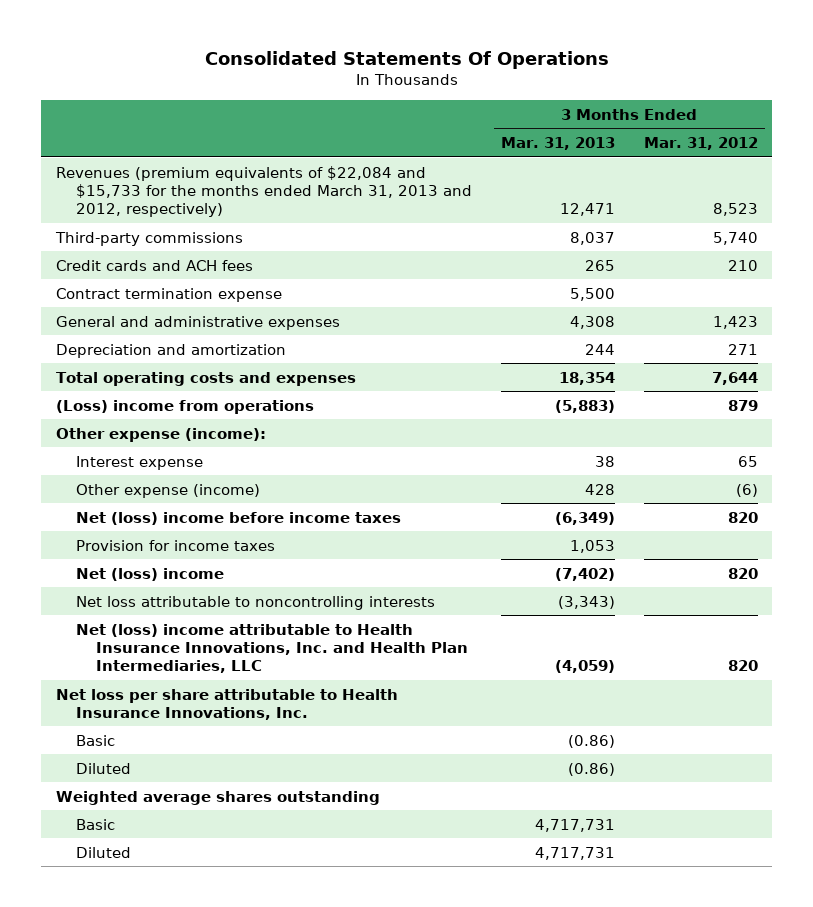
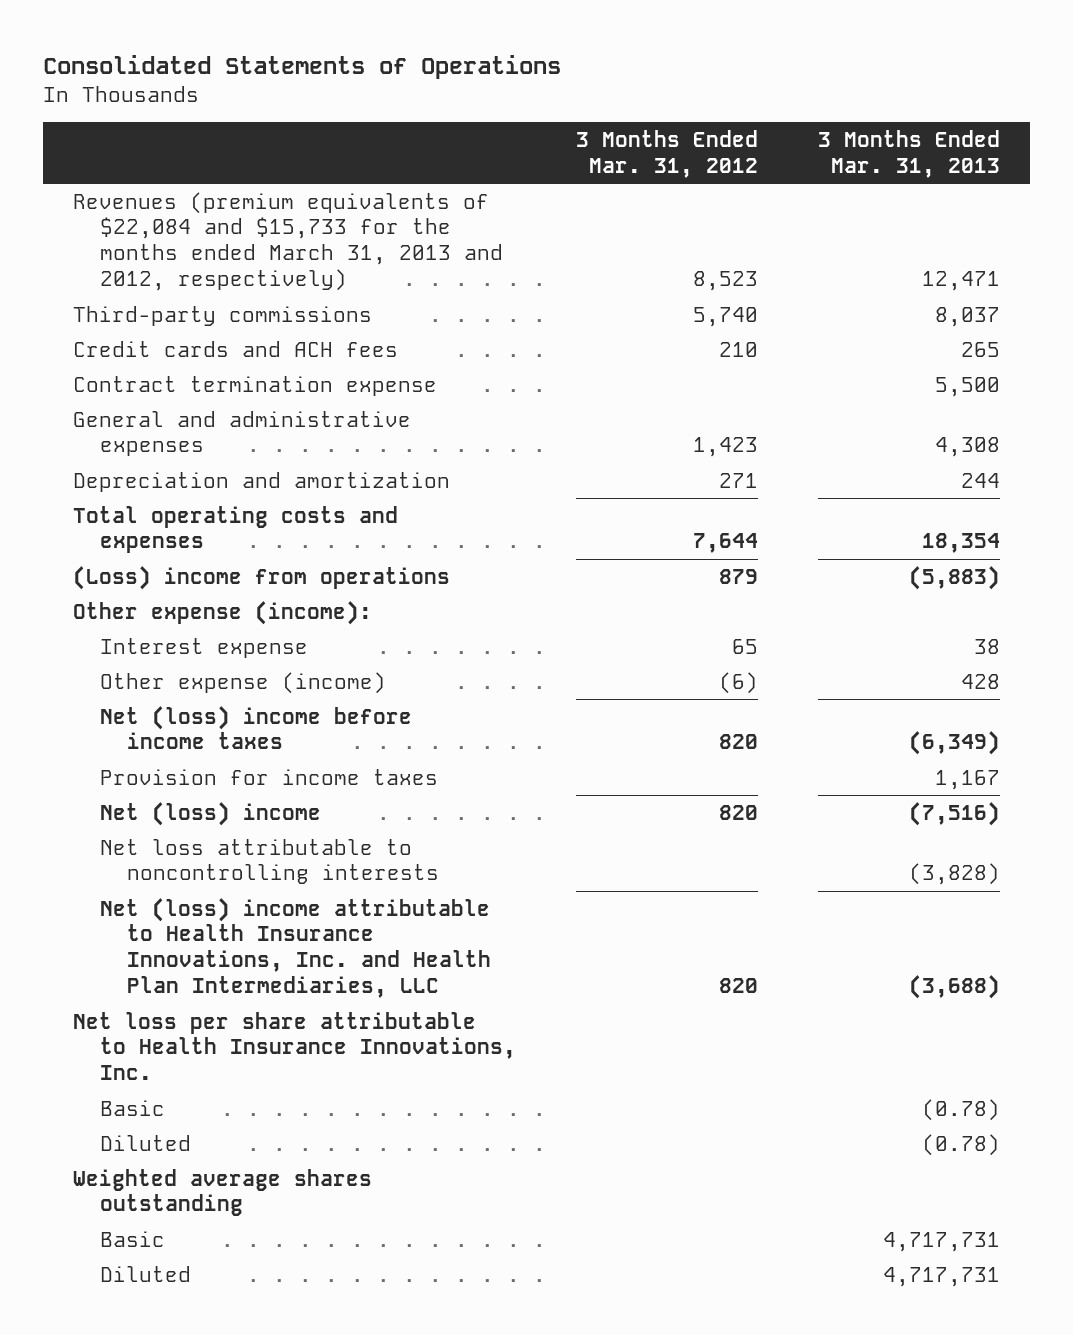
- Consolidated Statements Of Operations
+ Consolidated Statements of Operations
- | 3 Months Ended Mar. 31, 2013 | 3 Months Ended Mar. 31, 2012
+ | 3 Months Ended Mar. 31, 2012 | 3 Months Ended Mar. 31, 2013
- Provision for income taxes | 1,053 |
- Net (loss) income | (7,402) | 820
- Net loss attributable to noncontrolling interests | (3,343) |
- Net (loss) income attributable to Health Insurance Innovations, Inc. and Health Plan Intermediaries, LLC | (4,059) | 820
+ Provision for income taxes | | 1,167
+ Net (loss) income | 820 | (7,516)
+ Net loss attributable to noncontrolling interests | | (3,828)
+ Net (loss) income attributable to Health Insurance Innovations, Inc. and Health Plan Intermediaries, LLC | 820 | (3,688)
- Basic | (0.86) |
- Diluted | (0.86) |
+ Basic | | (0.78)
+ Diluted | | (0.78)

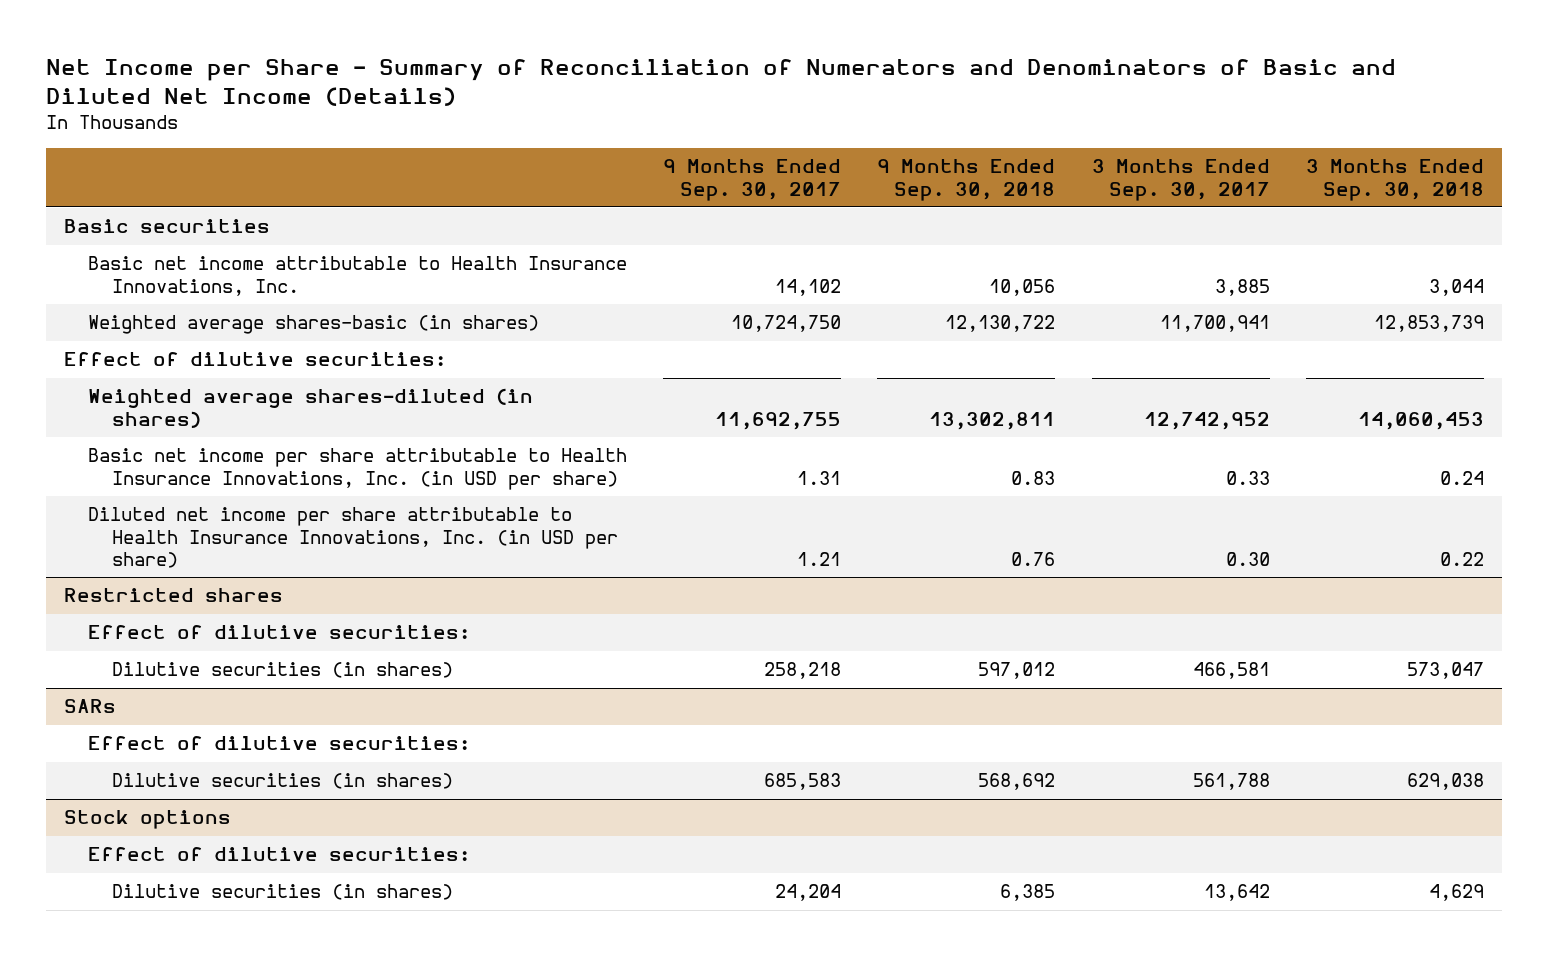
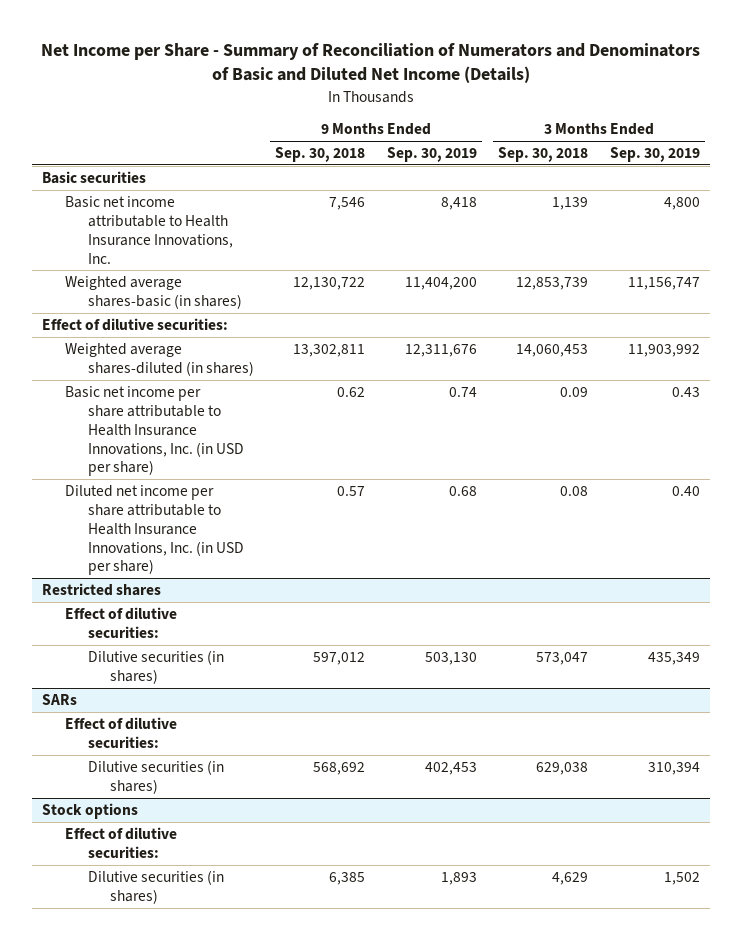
- | 9 Months Ended Sep. 30, 2017 | 9 Months Ended Sep. 30, 2018 | 3 Months Ended Sep. 30, 2017 | 3 Months Ended Sep. 30, 2018
+ | 9 Months Ended Sep. 30, 2018 | 9 Months Ended Sep. 30, 2019 | 3 Months Ended Sep. 30, 2018 | 3 Months Ended Sep. 30, 2019
- Basic net income attributable to Health Insurance Innovations, Inc. | 14,102 | 10,056 | 3,885 | 3,044
+ Basic net income attributable to Health Insurance Innovations, Inc. | 7,546 | 8,418 | 1,139 | 4,800
- Basic net income per share attributable to Health Insurance Innovations, Inc. (in USD per share) | 1.31 | 0.83 | 0.33 | 0.24
- Diluted net income per share attributable to Health Insurance Innovations, Inc. (in USD per share) | 1.21 | 0.76 | 0.30 | 0.22
+ Basic net income per share attributable to Health Insurance Innovations, Inc. (in USD per share) | 0.62 | 0.74 | 0.09 | 0.43
+ Diluted net income per share attributable to Health Insurance Innovations, Inc. (in USD per share) | 0.57 | 0.68 | 0.08 | 0.40

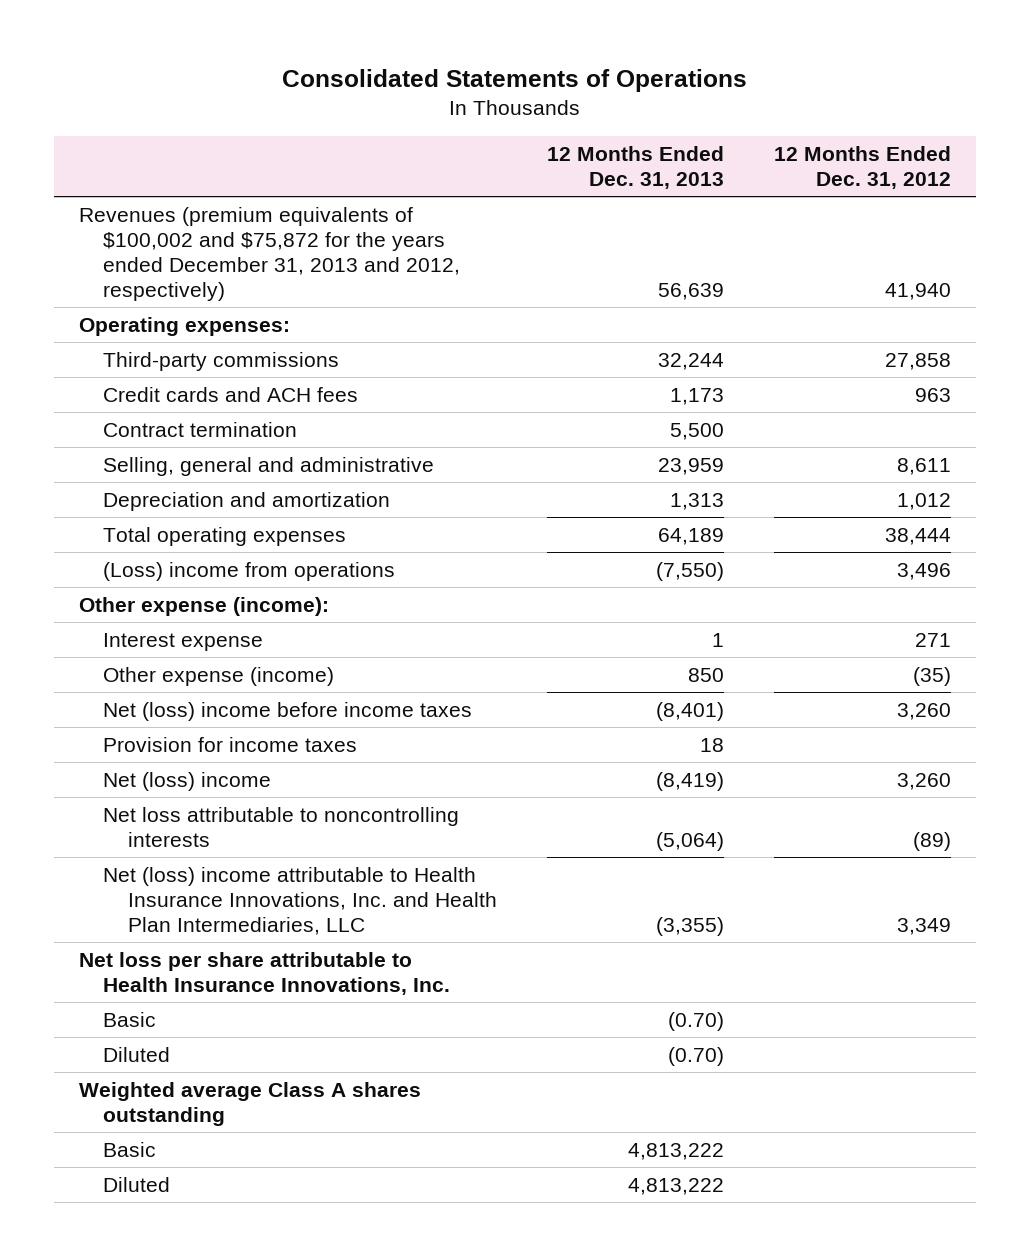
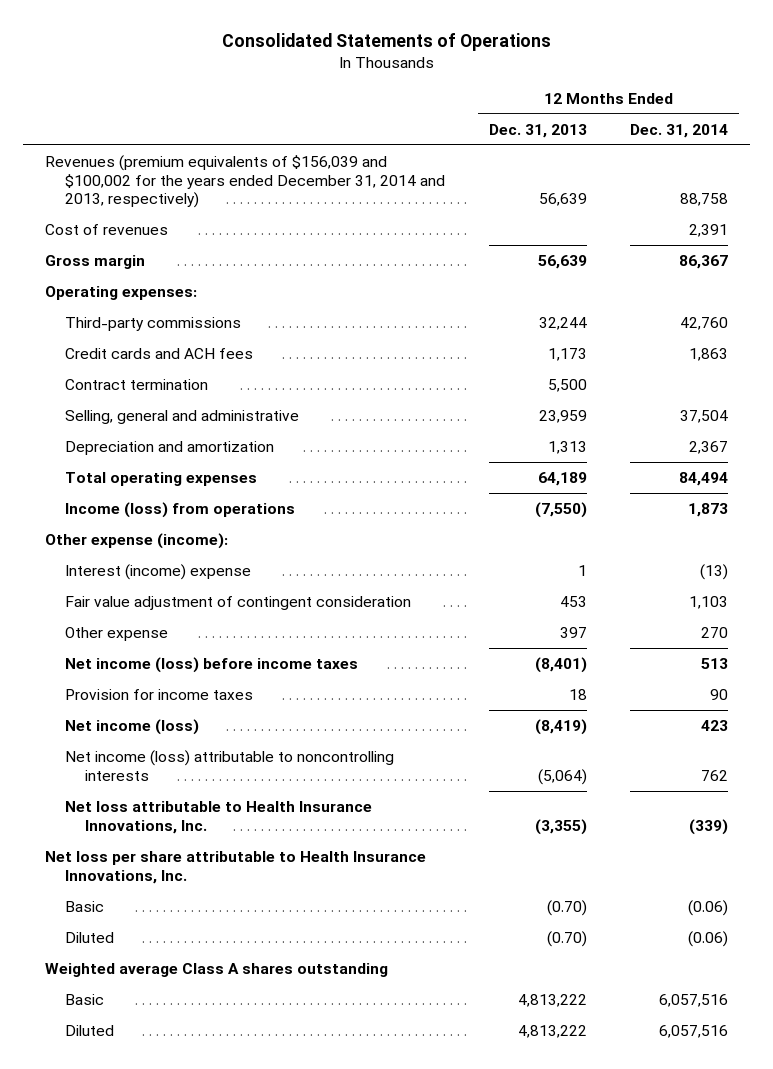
- | 12 Months Ended Dec. 31, 2013 | 12 Months Ended Dec. 31, 2012
+ | 12 Months Ended Dec. 31, 2013 | 12 Months Ended Dec. 31, 2014
- Revenues (premium equivalents of $100,002 and $75,872 for the years ended December 31, 2013 and 2012, respectively) | 56,639 | 41,940
+ Revenues (premium equivalents of $156,039 and $100,002 for the years ended December 31, 2014 and 2013, respectively) | 56,639 | 88,758
+ Cost of revenues | | 2,391
+ Gross margin | 56,639 | 86,367
- (Loss) income from operations | (7,550) | 3,496
+ Income (loss) from operations | (7,550) | 1,873
- Interest expense | 1 | 271
- Other expense (income) | 850 | (35)
- Net (loss) income before income taxes | (8,401) | 3,260
+ Interest (income) expense | 1 | (13)
+ Fair value adjustment of contingent consideration | 453 | 1,103
+ Other expense | 397 | 270
+ Net income (loss) before income taxes | (8,401) | 513
- Net (loss) income | (8,419) | 3,260
- Net loss attributable to noncontrolling interests | (5,064) | (89)
- Net (loss) income attributable to Health Insurance Innovations, Inc. and Health Plan Intermediaries, LLC | (3,355) | 3,349
+ Net income (loss) | (8,419) | 423
+ Net income (loss) attributable to noncontrolling interests | (5,064) | 762
+ Net loss attributable to Health Insurance Innovations, Inc. | (3,355) | (339)

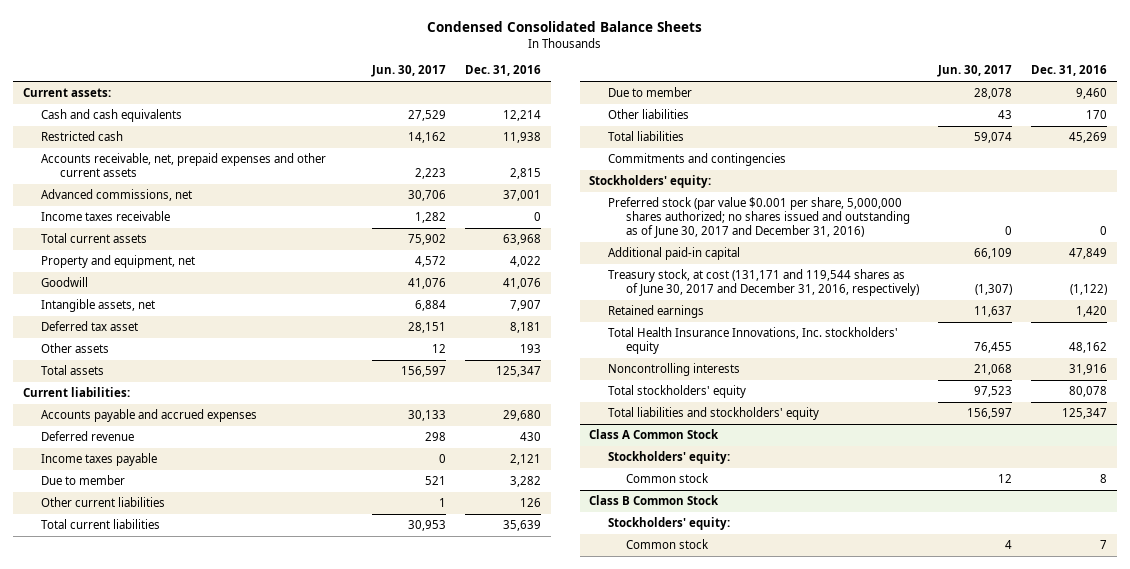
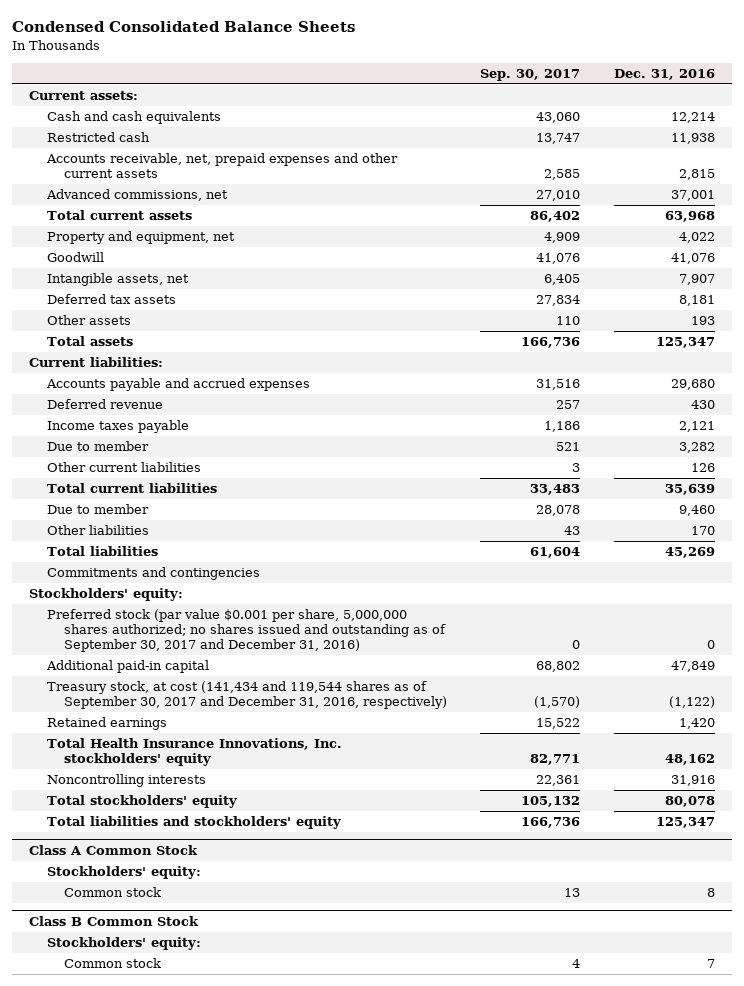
- | Jun. 30, 2017 | Dec. 31, 2016
+ | Sep. 30, 2017 | Dec. 31, 2016
- Income taxes receivable | 1,282 | 0
- Deferred tax asset | 28,151 | 8,181
+ Deferred tax assets | 27,834 | 8,181
- Preferred stock (par value $0.001 per share, 5,000,000 shares authorized; no shares issued and outstanding as of June 30, 2017 and December 31, 2016) | 0 | 0
+ Preferred stock (par value $0.001 per share, 5,000,000 shares authorized; no shares issued and outstanding as of September 30, 2017 and December 31, 2016) | 0 | 0
- Treasury stock, at cost (131,171 and 119,544 shares as of June 30, 2017 and December 31, 2016, respectively) | (1,307) | (1,122)
+ Treasury stock, at cost (141,434 and 119,544 shares as of September 30, 2017 and December 31, 2016, respectively) | (1,570) | (1,122)

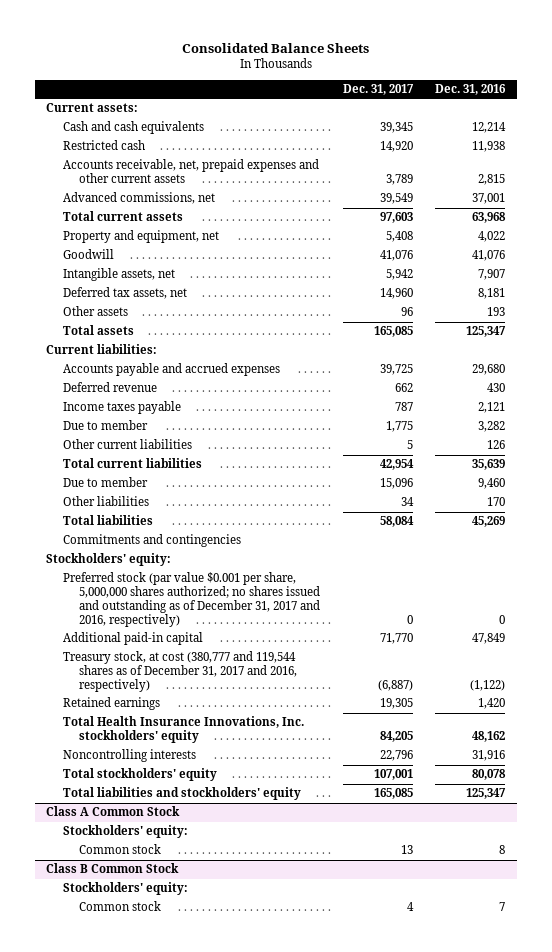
- Condensed Consolidated Balance Sheets
+ Consolidated Balance Sheets
- | Sep. 30, 2017 | Dec. 31, 2016
+ | Dec. 31, 2017 | Dec. 31, 2016
- Deferred tax assets | 27,834 | 8,181
+ Deferred tax assets, net | 14,960 | 8,181
- Preferred stock (par value $0.001 per share, 5,000,000 shares authorized; no shares issued and outstanding as of September 30, 2017 and December 31, 2016) | 0 | 0
+ Preferred stock (par value $0.001 per share, 5,000,000 shares authorized; no shares issued and outstanding as of December 31, 2017 and 2016, respectively) | 0 | 0
- Treasury stock, at cost (141,434 and 119,544 shares as of September 30, 2017 and December 31, 2016, respectively) | (1,570) | (1,122)
+ Treasury stock, at cost (380,777 and 119,544 shares as of December 31, 2017 and 2016, respectively) | (6,887) | (1,122)

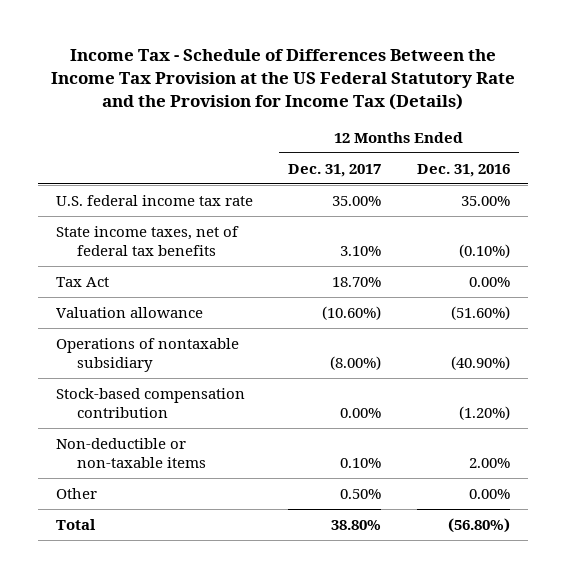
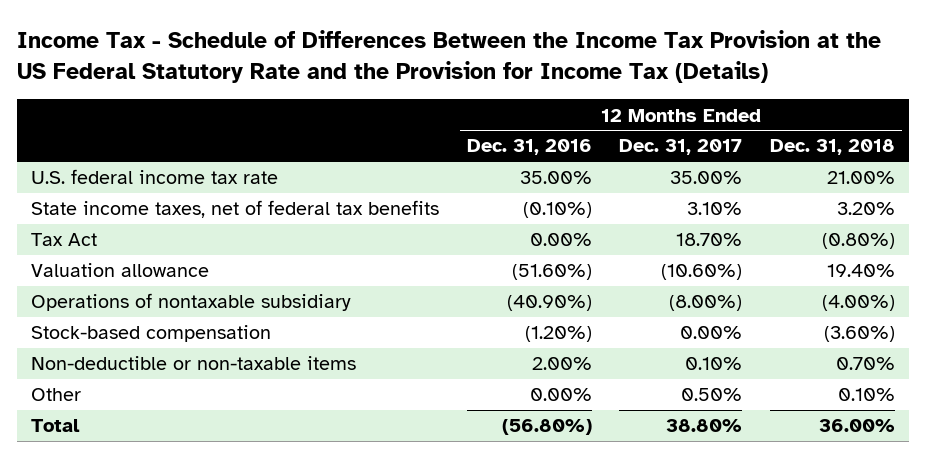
- | 12 Months Ended Dec. 31, 2017 | 12 Months Ended Dec. 31, 2016
+ | 12 Months Ended Dec. 31, 2016 | 12 Months Ended Dec. 31, 2017 | 12 Months Ended Dec. 31, 2018
- Stock-based compensation contribution | 0.00% | (1.20%)
+ Stock-based compensation | (1.20%) | 0.00% | (3.60%)

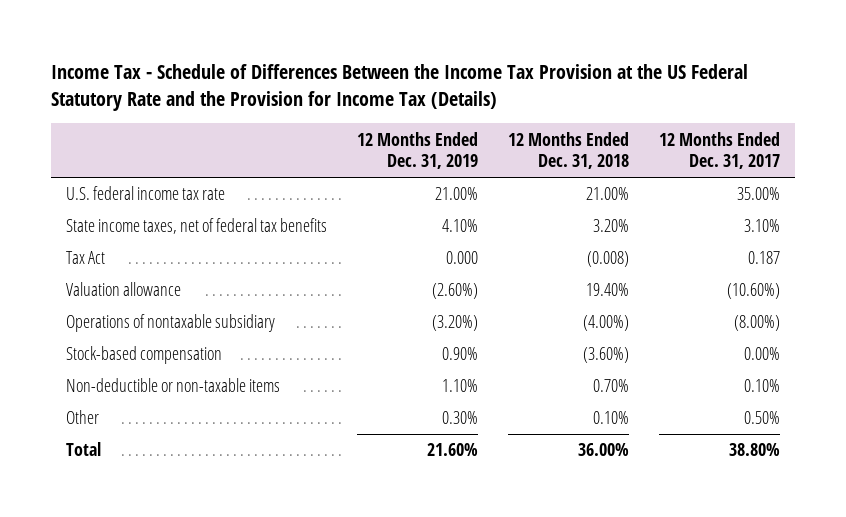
- | 12 Months Ended Dec. 31, 2016 | 12 Months Ended Dec. 31, 2017 | 12 Months Ended Dec. 31, 2018
+ | 12 Months Ended Dec. 31, 2019 | 12 Months Ended Dec. 31, 2018 | 12 Months Ended Dec. 31, 2017
- Tax Act | 0.00% | 18.70% | (0.80%)
+ Tax Act | 0.000 | (0.008) | 0.187

